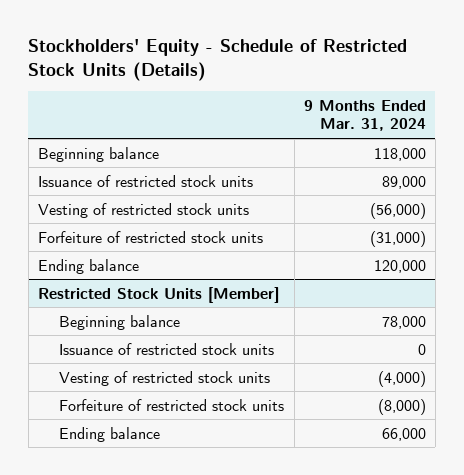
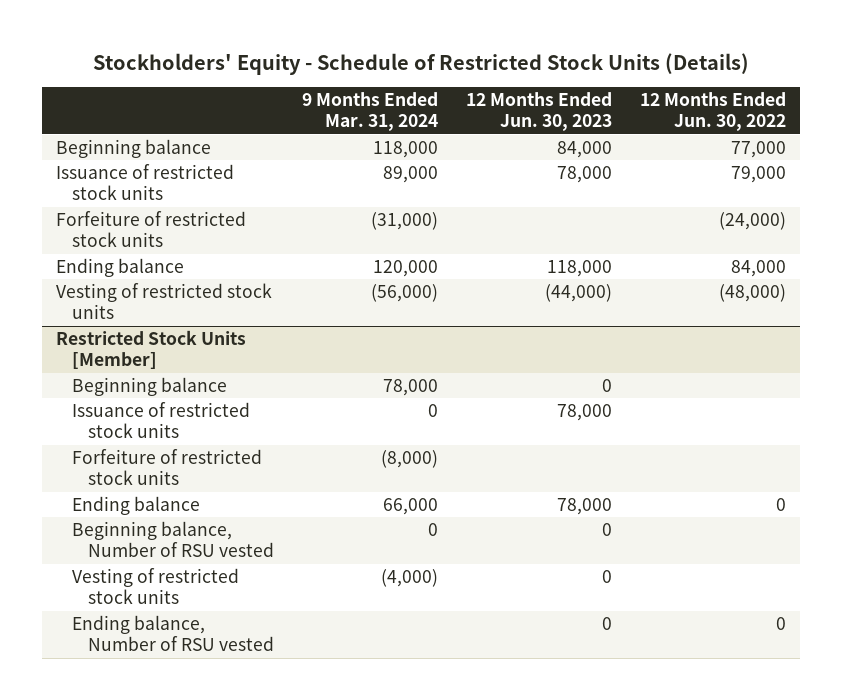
- | 9 Months Ended Mar. 31, 2024
+ | 9 Months Ended Mar. 31, 2024 | 12 Months Ended Jun. 30, 2023 | 12 Months Ended Jun. 30, 2022
moved down: Vesting of restricted stock units | (56,000) | (44,000) | (48,000)
@ Restricted Stock Units [Member]
+ Beginning balance, Number of RSU vested | 0 | 0 |
moved down: Vesting of restricted stock units | (4,000) | 0 |
+ Ending balance, Number of RSU vested | | 0 | 0

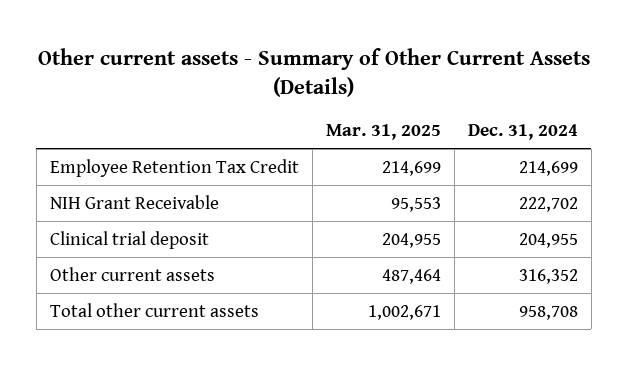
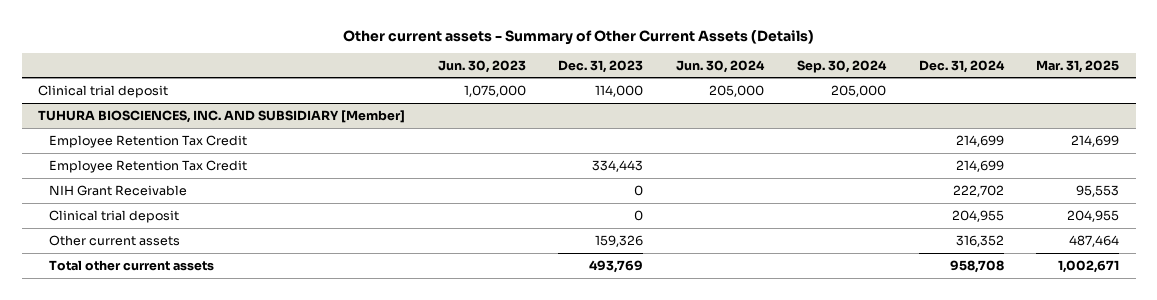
- | Mar. 31, 2025 | Dec. 31, 2024
+ | Jun. 30, 2023 | Dec. 31, 2023 | Jun. 30, 2024 | Sep. 30, 2024 | Dec. 31, 2024 | Mar. 31, 2025
+ Clinical trial deposit | 1,075,000 | 114,000 | 205,000 | 205,000 | |
+ TUHURA BIOSCIENCES, INC. AND SUBSIDIARY [Member]
+ Employee Retention Tax Credit | | 334,443 | | | 214,699 |

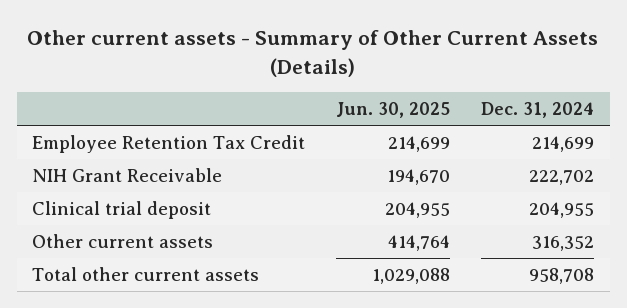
- | Jun. 30, 2023 | Dec. 31, 2023 | Jun. 30, 2024 | Sep. 30, 2024 | Dec. 31, 2024 | Mar. 31, 2025
+ | Jun. 30, 2025 | Dec. 31, 2024
- Clinical trial deposit | 1,075,000 | 114,000 | 205,000 | 205,000 | |
- TUHURA BIOSCIENCES, INC. AND SUBSIDIARY [Member]
- Employee Retention Tax Credit | | 334,443 | | | 214,699 |

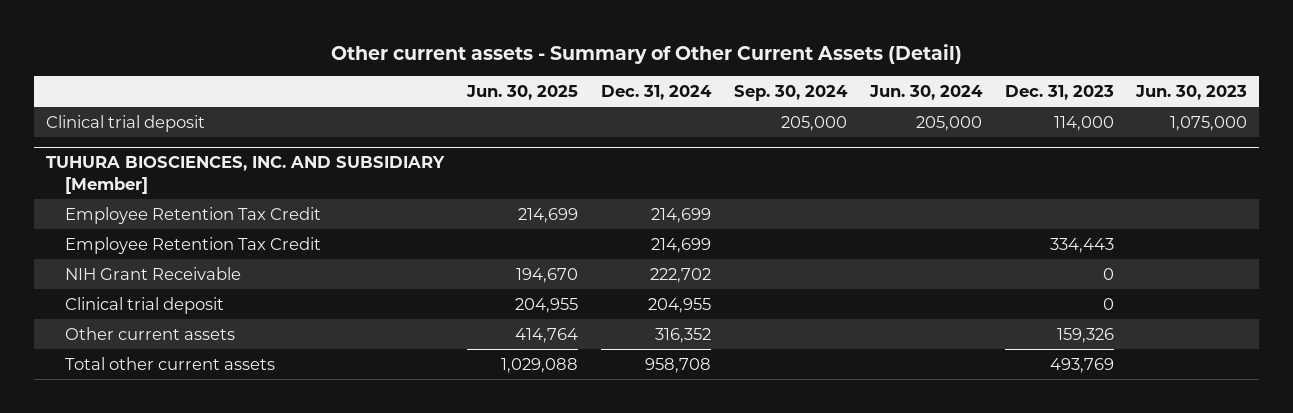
- Other current assets - Summary of Other Current Assets (Details)
+ Other current assets - Summary of Other Current Assets (Detail)
- | Jun. 30, 2025 | Dec. 31, 2024
+ | Jun. 30, 2025 | Dec. 31, 2024 | Sep. 30, 2024 | Jun. 30, 2024 | Dec. 31, 2023 | Jun. 30, 2023
+ Clinical trial deposit | | | 205,000 | 205,000 | 114,000 | 1,075,000
+ TUHURA BIOSCIENCES, INC. AND SUBSIDIARY [Member]
+ Employee Retention Tax Credit | | 214,699 | | | 334,443 |

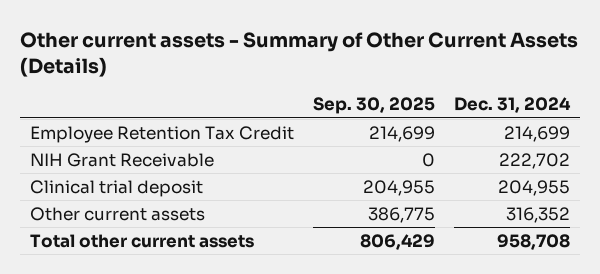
- Other current assets - Summary of Other Current Assets (Detail)
+ Other current assets - Summary of Other Current Assets (Details)
- | Jun. 30, 2025 | Dec. 31, 2024 | Sep. 30, 2024 | Jun. 30, 2024 | Dec. 31, 2023 | Jun. 30, 2023
+ | Sep. 30, 2025 | Dec. 31, 2024
- Clinical trial deposit | | | 205,000 | 205,000 | 114,000 | 1,075,000
- TUHURA BIOSCIENCES, INC. AND SUBSIDIARY [Member]
- Employee Retention Tax Credit | | 214,699 | | | 334,443 |

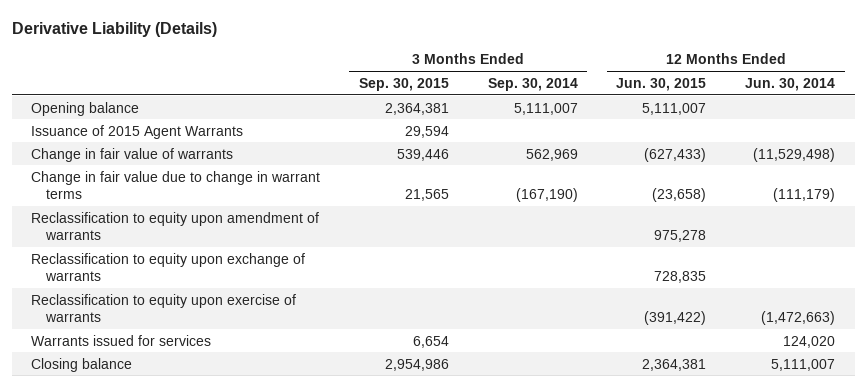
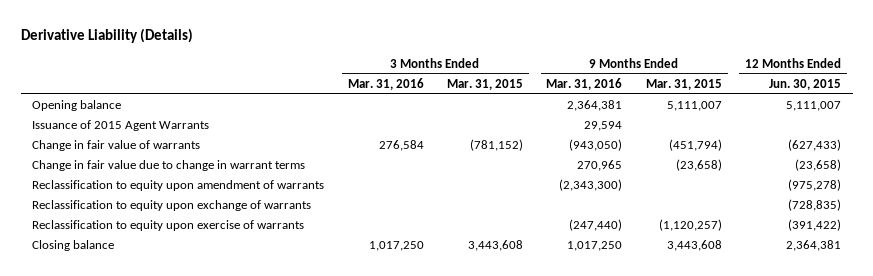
- | 3 Months Ended Sep. 30, 2015 | 3 Months Ended Sep. 30, 2014 | 12 Months Ended Jun. 30, 2015 | 12 Months Ended Jun. 30, 2014
+ | 3 Months Ended Mar. 31, 2016 | 3 Months Ended Mar. 31, 2015 | 9 Months Ended Mar. 31, 2016 | 9 Months Ended Mar. 31, 2015 | 12 Months Ended Jun. 30, 2015
- Reclassification to equity upon amendment of warrants | | | 975,278 |
- Reclassification to equity upon exchange of warrants | | | 728,835 |
+ Reclassification to equity upon amendment of warrants | | | (2,343,300) | | (975,278)
+ Reclassification to equity upon exchange of warrants | | | | | (728,835)
- Warrants issued for services | 6,654 | | | 124,020

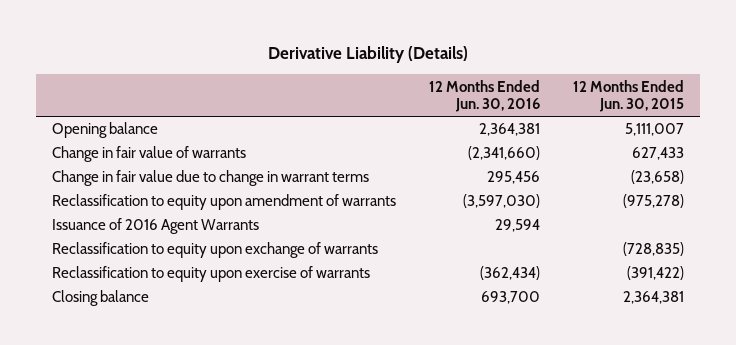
- | 3 Months Ended Mar. 31, 2016 | 3 Months Ended Mar. 31, 2015 | 9 Months Ended Mar. 31, 2016 | 9 Months Ended Mar. 31, 2015 | 12 Months Ended Jun. 30, 2015
+ | 12 Months Ended Jun. 30, 2016 | 12 Months Ended Jun. 30, 2015
- Issuance of 2015 Agent Warrants | | | 29,594 | |
- Change in fair value of warrants | 276,584 | (781,152) | (943,050) | (451,794) | (627,433)
+ Change in fair value of warrants | (2,341,660) | 627,433
+ Issuance of 2016 Agent Warrants | 29,594 |

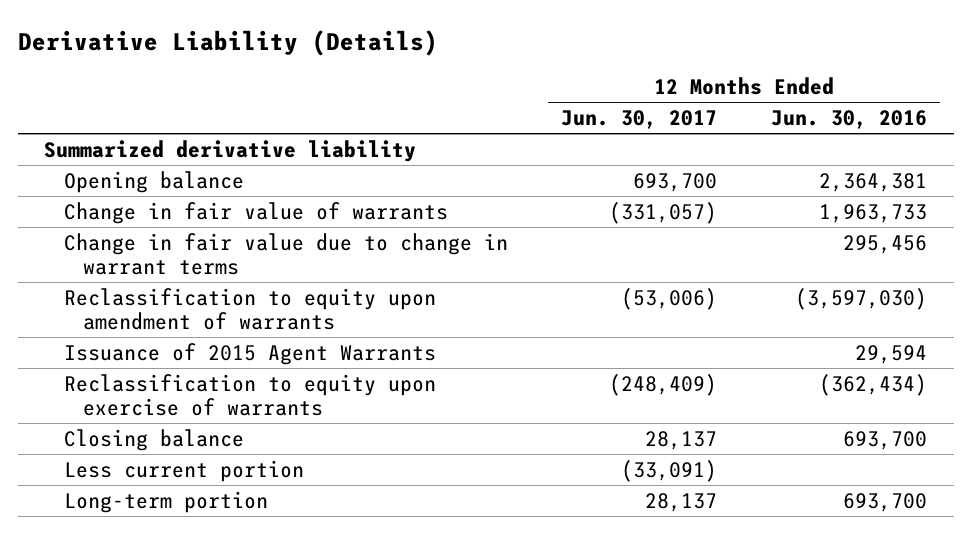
- | 12 Months Ended Jun. 30, 2016 | 12 Months Ended Jun. 30, 2015
+ | 12 Months Ended Jun. 30, 2017 | 12 Months Ended Jun. 30, 2016
+ Summarized derivative liability
- Change in fair value of warrants | (2,341,660) | 627,433
+ Change in fair value of warrants | (331,057) | 1,963,733
- Issuance of 2016 Agent Warrants | 29,594 |
- Reclassification to equity upon exchange of warrants | | (728,835)
+ Issuance of 2015 Agent Warrants | | 29,594
+ Less current portion | (33,091) |
+ Long-term portion | 28,137 | 693,700

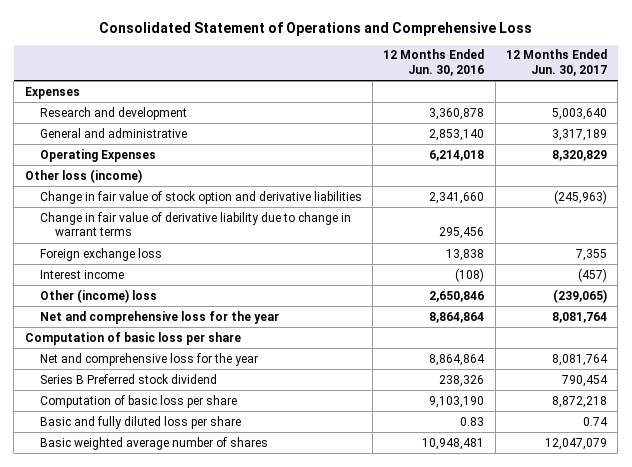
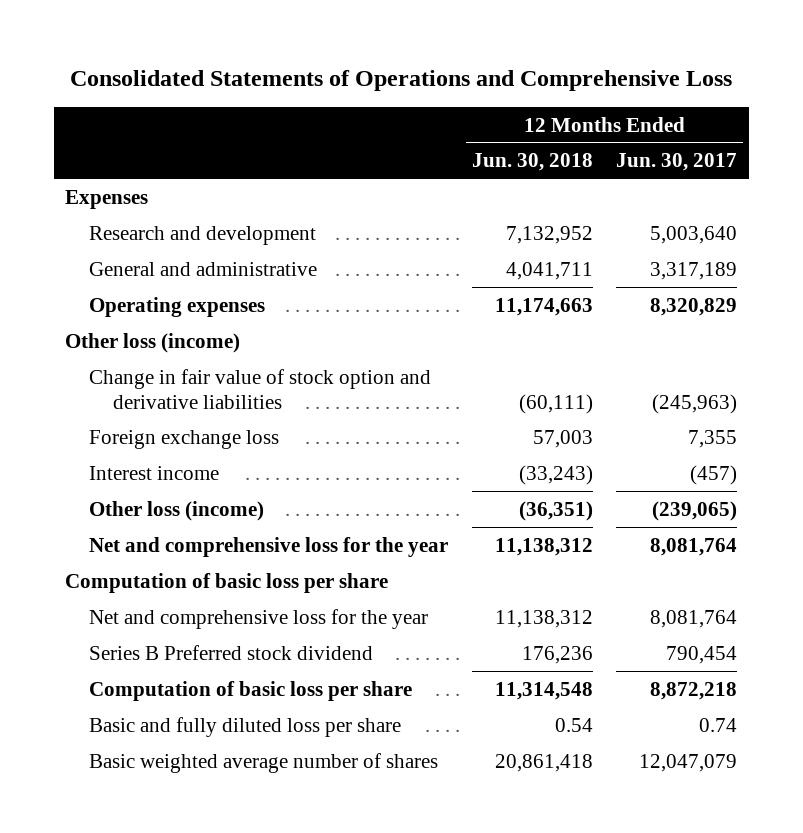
- Consolidated Statement of Operations and Comprehensive Loss
+ Consolidated Statements of Operations and Comprehensive Loss
- | 12 Months Ended Jun. 30, 2016 | 12 Months Ended Jun. 30, 2017
+ | 12 Months Ended Jun. 30, 2018 | 12 Months Ended Jun. 30, 2017
- Operating Expenses | 6,214,018 | 8,320,829
+ Operating expenses | 11,174,663 | 8,320,829
- Change in fair value of derivative liability due to change in warrant terms | 295,456 |
- Other (income) loss | 2,650,846 | (239,065)
+ Other loss (income) | (36,351) | (239,065)

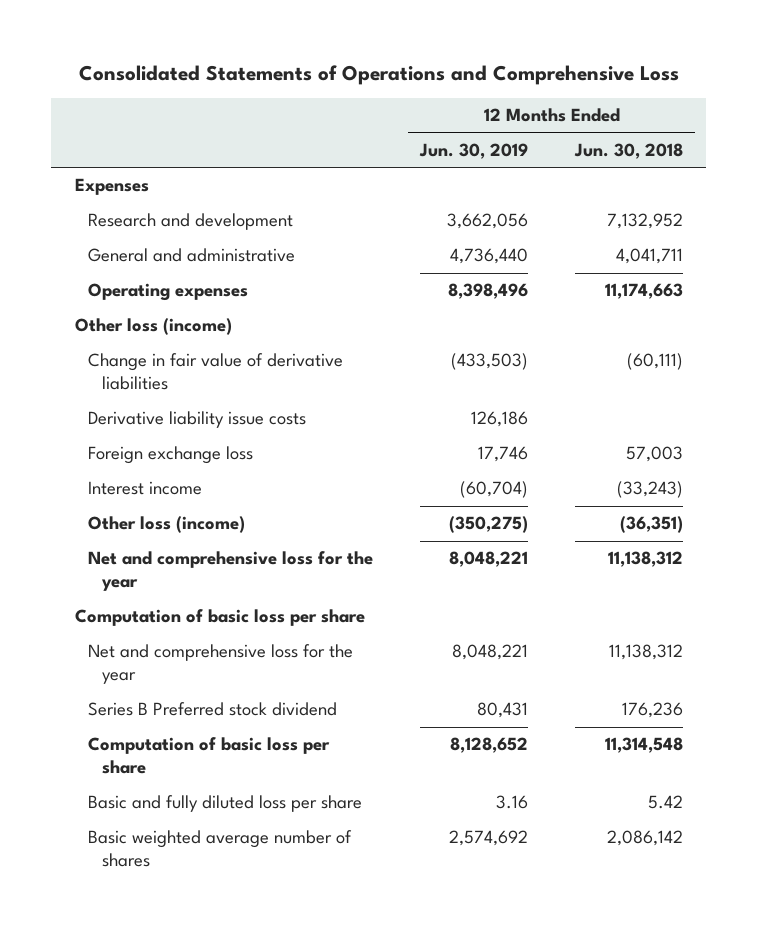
- | 12 Months Ended Jun. 30, 2018 | 12 Months Ended Jun. 30, 2017
+ | 12 Months Ended Jun. 30, 2019 | 12 Months Ended Jun. 30, 2018
- Change in fair value of stock option and derivative liabilities | (60,111) | (245,963)
+ Change in fair value of derivative liabilities | (433,503) | (60,111)
+ Derivative liability issue costs | 126,186 |
- Basic and fully diluted loss per share | 0.54 | 0.74
- Basic weighted average number of shares | 20,861,418 | 12,047,079
+ Basic and fully diluted loss per share | 3.16 | 5.42
+ Basic weighted average number of shares | 2,574,692 | 2,086,142

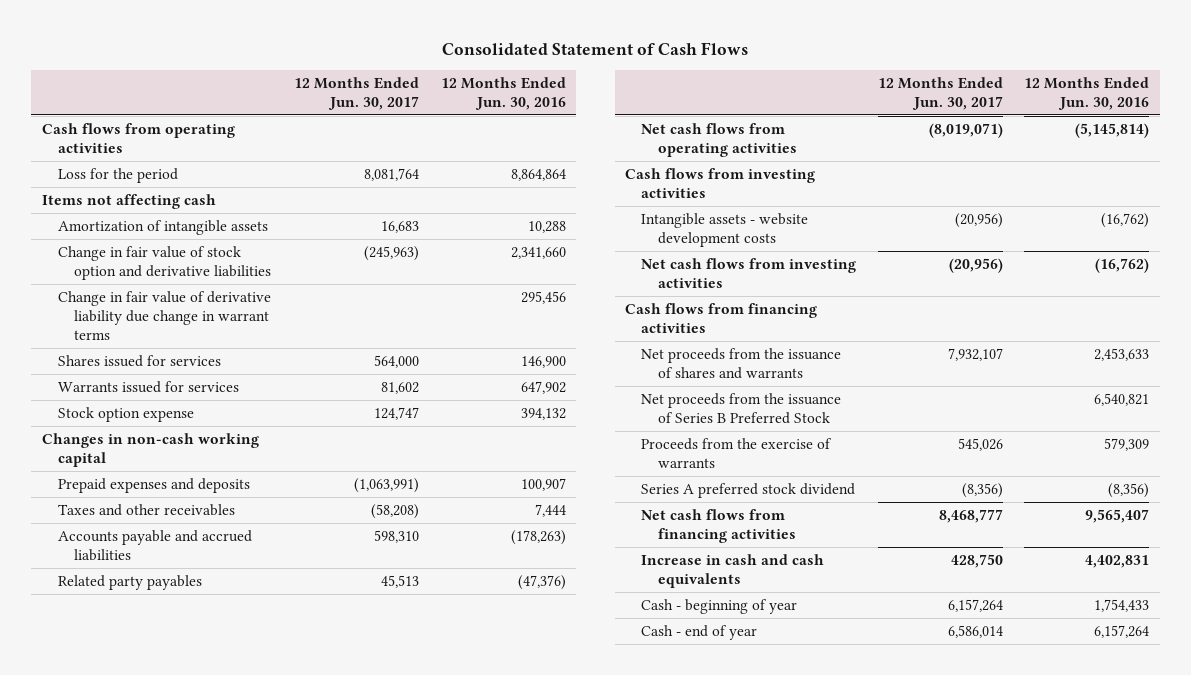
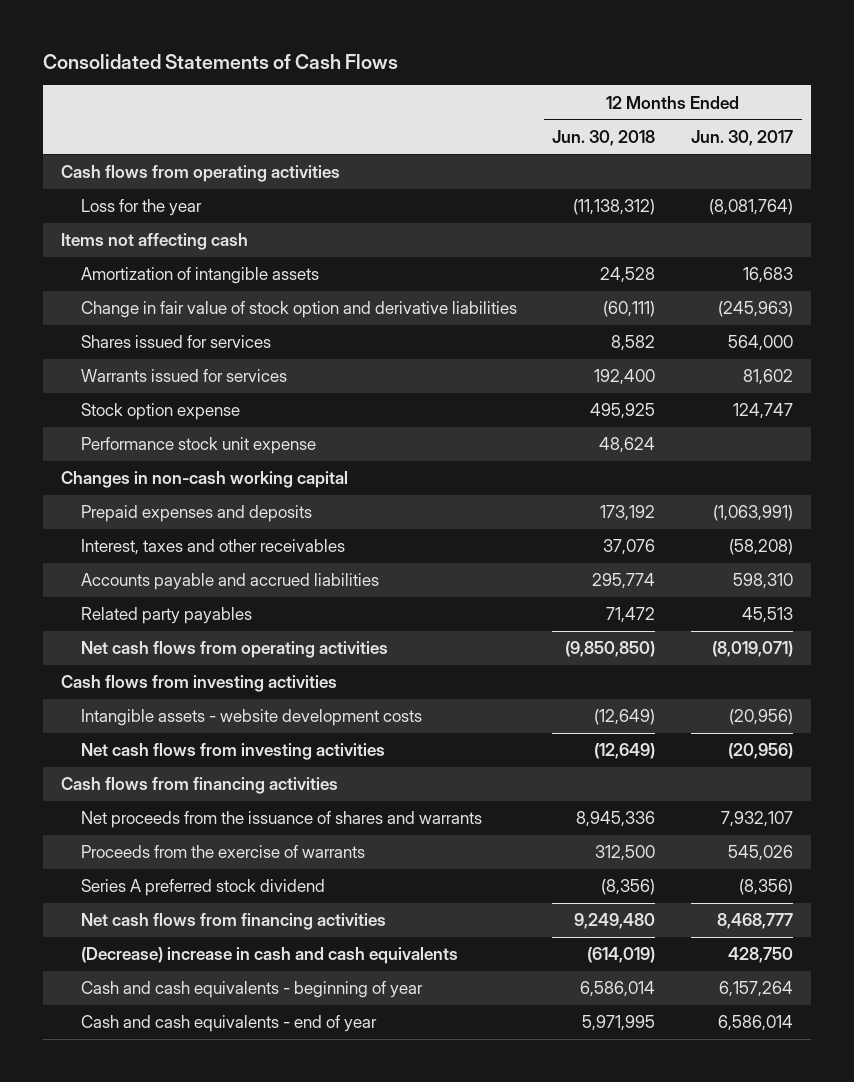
- Consolidated Statement of Cash Flows
+ Consolidated Statements of Cash Flows
- | 12 Months Ended Jun. 30, 2017 | 12 Months Ended Jun. 30, 2016
+ | 12 Months Ended Jun. 30, 2018 | 12 Months Ended Jun. 30, 2017
- Loss for the period | 8,081,764 | 8,864,864
+ Loss for the year | (11,138,312) | (8,081,764)
- Change in fair value of derivative liability due change in warrant terms | | 295,456
+ Performance stock unit expense | 48,624 |
- Taxes and other receivables | (58,208) | 7,444
+ Interest, taxes and other receivables | 37,076 | (58,208)
- Net proceeds from the issuance of Series B Preferred Stock | | 6,540,821
- Increase in cash and cash equivalents | 428,750 | 4,402,831
- Cash - beginning of year | 6,157,264 | 1,754,433
- Cash - end of year | 6,586,014 | 6,157,264
+ (Decrease) increase in cash and cash equivalents | (614,019) | 428,750
+ Cash and cash equivalents - beginning of year | 6,586,014 | 6,157,264
+ Cash and cash equivalents - end of year | 5,971,995 | 6,586,014

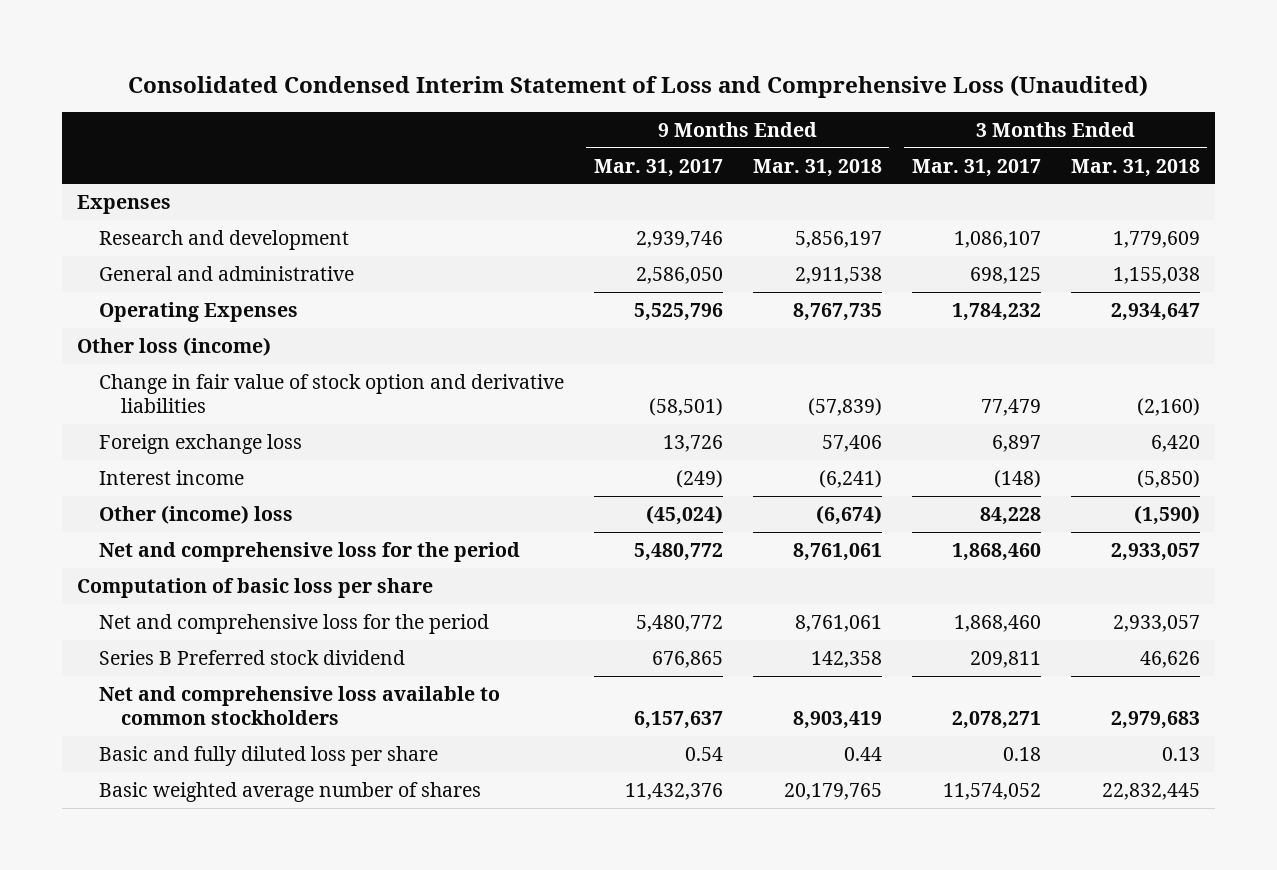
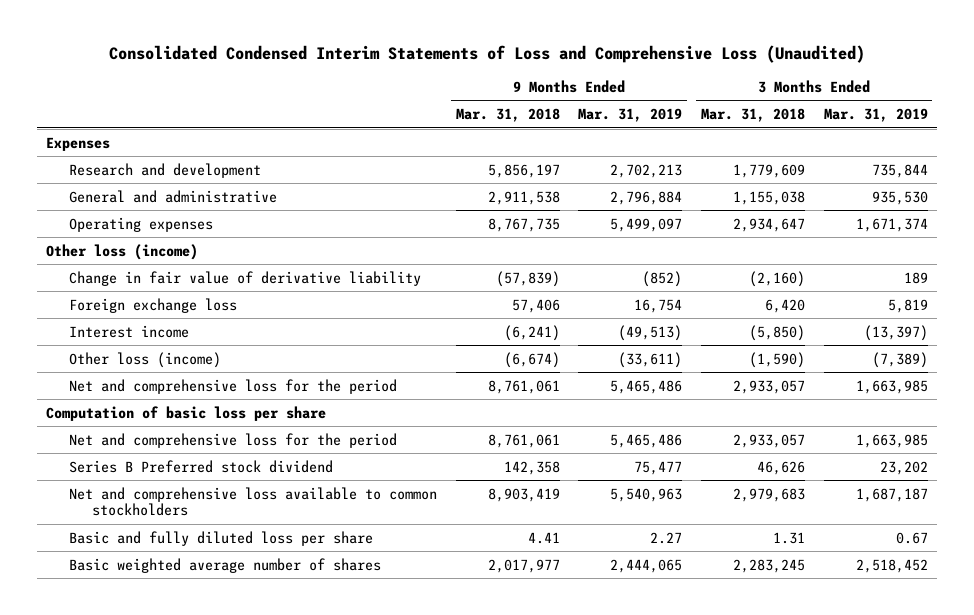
- Consolidated Condensed Interim Statement of Loss and Comprehensive Loss (Unaudited)
+ Consolidated Condensed Interim Statements of Loss and Comprehensive Loss (Unaudited)
- | 9 Months Ended Mar. 31, 2017 | 9 Months Ended Mar. 31, 2018 | 3 Months Ended Mar. 31, 2017 | 3 Months Ended Mar. 31, 2018
+ | 9 Months Ended Mar. 31, 2018 | 9 Months Ended Mar. 31, 2019 | 3 Months Ended Mar. 31, 2018 | 3 Months Ended Mar. 31, 2019
- Operating Expenses | 5,525,796 | 8,767,735 | 1,784,232 | 2,934,647
+ Operating expenses | 8,767,735 | 5,499,097 | 2,934,647 | 1,671,374
- Change in fair value of stock option and derivative liabilities | (58,501) | (57,839) | 77,479 | (2,160)
+ Change in fair value of derivative liability | (57,839) | (852) | (2,160) | 189
- Other (income) loss | (45,024) | (6,674) | 84,228 | (1,590)
+ Other loss (income) | (6,674) | (33,611) | (1,590) | (7,389)
- Basic and fully diluted loss per share | 0.54 | 0.44 | 0.18 | 0.13
- Basic weighted average number of shares | 11,432,376 | 20,179,765 | 11,574,052 | 22,832,445
+ Basic and fully diluted loss per share | 4.41 | 2.27 | 1.31 | 0.67
+ Basic weighted average number of shares | 2,017,977 | 2,444,065 | 2,283,245 | 2,518,452

